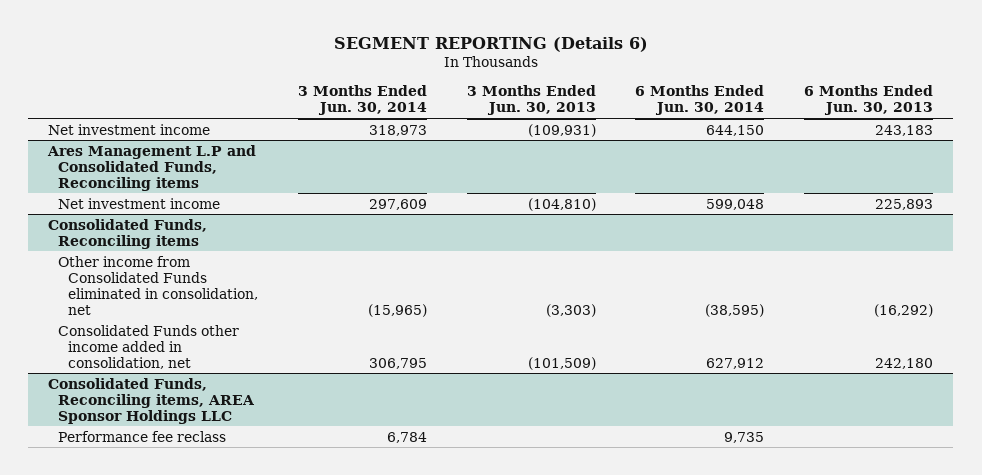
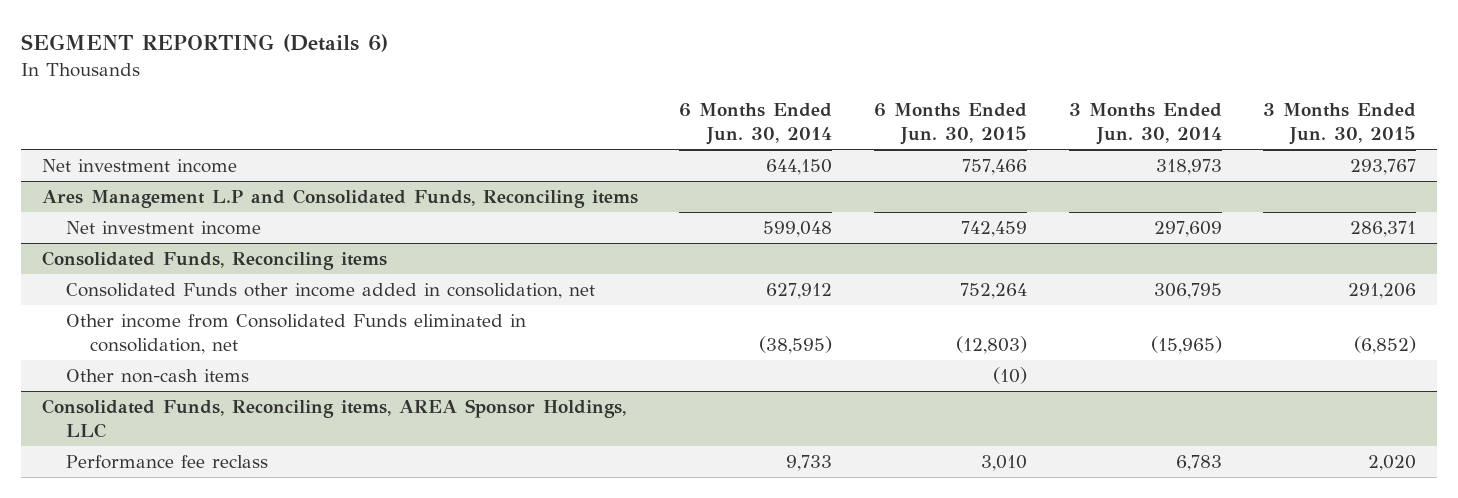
- | 3 Months Ended Jun. 30, 2014 | 3 Months Ended Jun. 30, 2013 | 6 Months Ended Jun. 30, 2014 | 6 Months Ended Jun. 30, 2013
+ | 6 Months Ended Jun. 30, 2014 | 6 Months Ended Jun. 30, 2015 | 3 Months Ended Jun. 30, 2014 | 3 Months Ended Jun. 30, 2015
- Consolidated Funds, Reconciling items, AREA Sponsor Holdings LLC
- Performance fee reclass | 6,784 | | 9,735 |
@ Consolidated Funds, Reconciling items
moved down: Other income from Consolidated Funds eliminated in consolidation, net | (38,595) | (12,803) | (15,965) | (6,852)
+ Other non-cash items | | (10) | |
+ Consolidated Funds, Reconciling items, AREA Sponsor Holdings, LLC
+ Performance fee reclass | 9,733 | 3,010 | 6,783 | 2,020

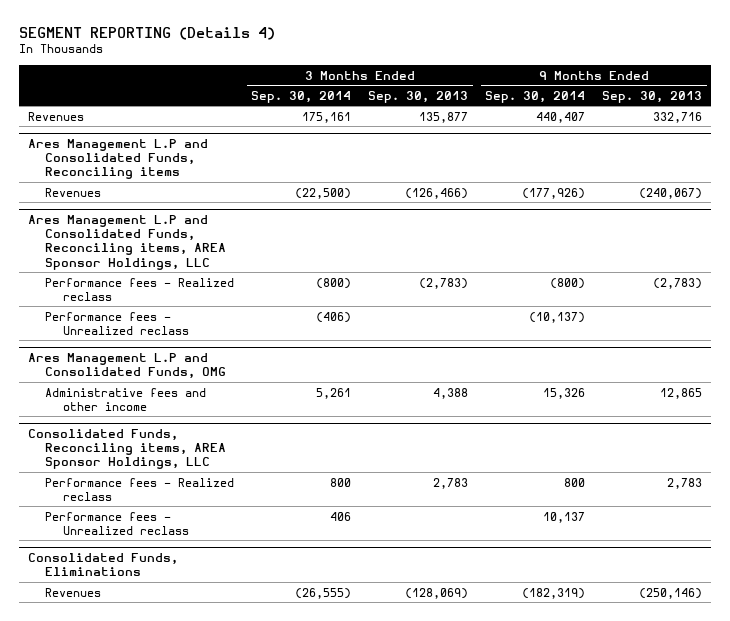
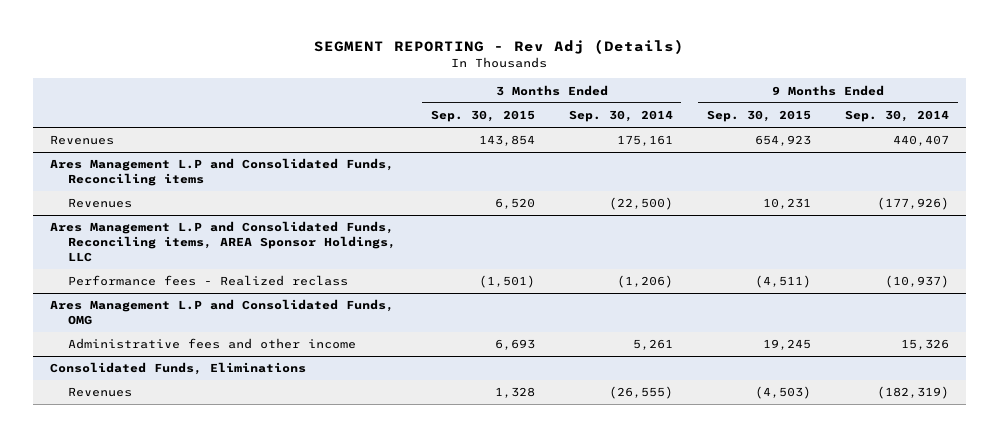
- SEGMENT REPORTING (Details 4)
+ SEGMENT REPORTING - Rev Adj (Details)
- | 3 Months Ended Sep. 30, 2014 | 3 Months Ended Sep. 30, 2013 | 9 Months Ended Sep. 30, 2014 | 9 Months Ended Sep. 30, 2013
+ | 3 Months Ended Sep. 30, 2015 | 3 Months Ended Sep. 30, 2014 | 9 Months Ended Sep. 30, 2015 | 9 Months Ended Sep. 30, 2014
@ Ares Management L.P and Consolidated Funds, Reconciling items, AREA Sponsor Holdings, LLC
- Performance fees - Realized reclass | (800) | (2,783) | (800) | (2,783)
- Performance fees - Unrealized reclass | (406) | | (10,137) |
+ Performance fees - Realized reclass | (1,501) | (1,206) | (4,511) | (10,937)
- Consolidated Funds, Reconciling items, AREA Sponsor Holdings, LLC
- Performance fees - Realized reclass | 800 | 2,783 | 800 | 2,783
- Performance fees - Unrealized reclass | 406 | | 10,137 |

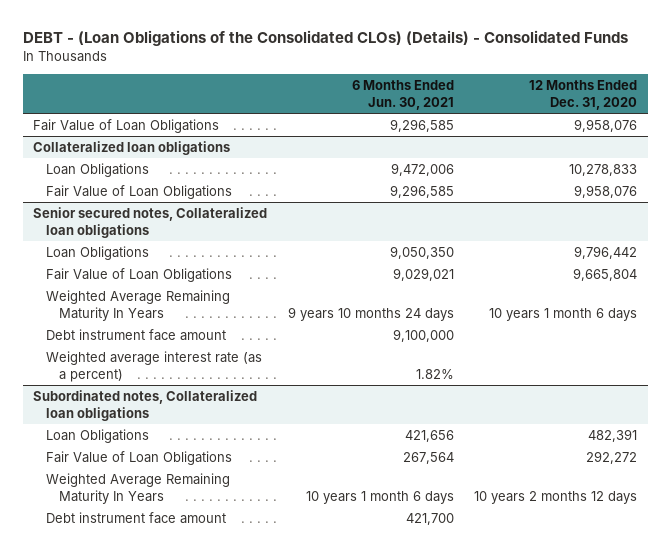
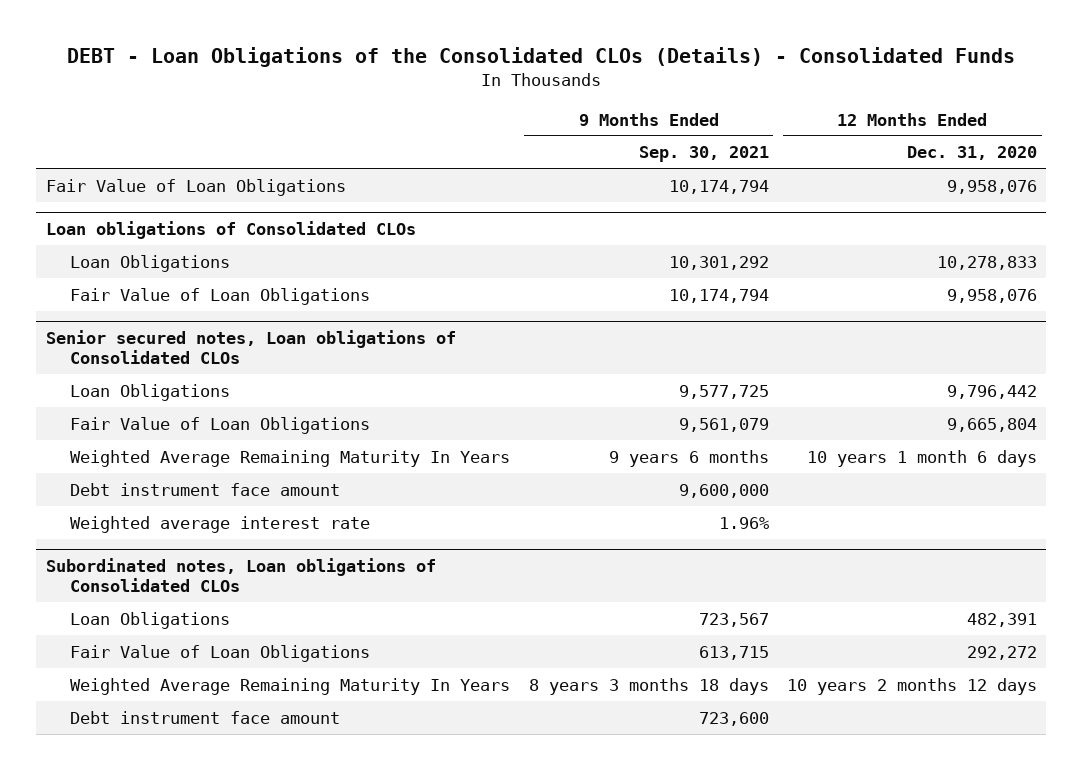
- DEBT - (Loan Obligations of the Consolidated CLOs) (Details) - Consolidated Funds
+ DEBT - Loan Obligations of the Consolidated CLOs (Details) - Consolidated Funds
- | 6 Months Ended Jun. 30, 2021 | 12 Months Ended Dec. 31, 2020
+ | 9 Months Ended Sep. 30, 2021 | 12 Months Ended Dec. 31, 2020
- Collateralized loan obligations
+ Loan obligations of Consolidated CLOs
- Senior secured notes, Collateralized loan obligations
+ Senior secured notes, Loan obligations of Consolidated CLOs
- Weighted average interest rate (as a percent) | 1.82% |
- Subordinated notes, Collateralized loan obligations
+ Weighted average interest rate | 1.96% |
+ Subordinated notes, Loan obligations of Consolidated CLOs

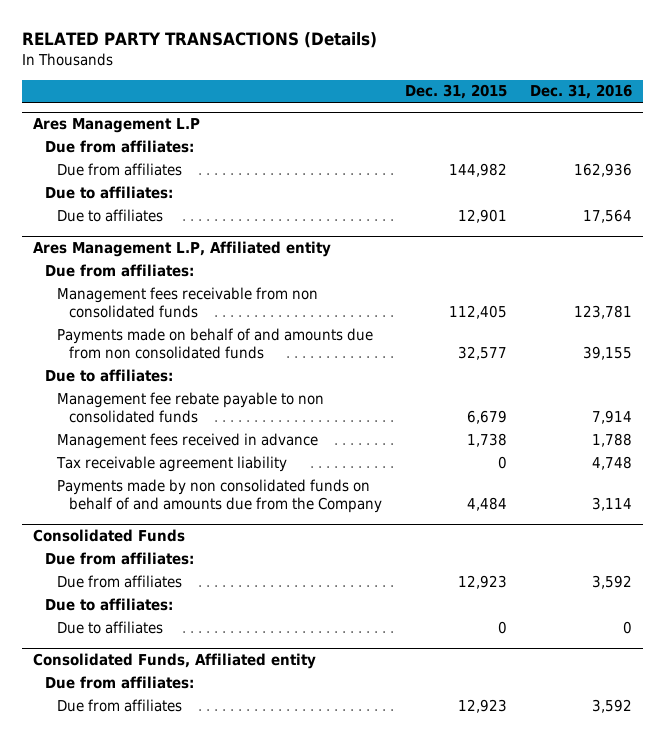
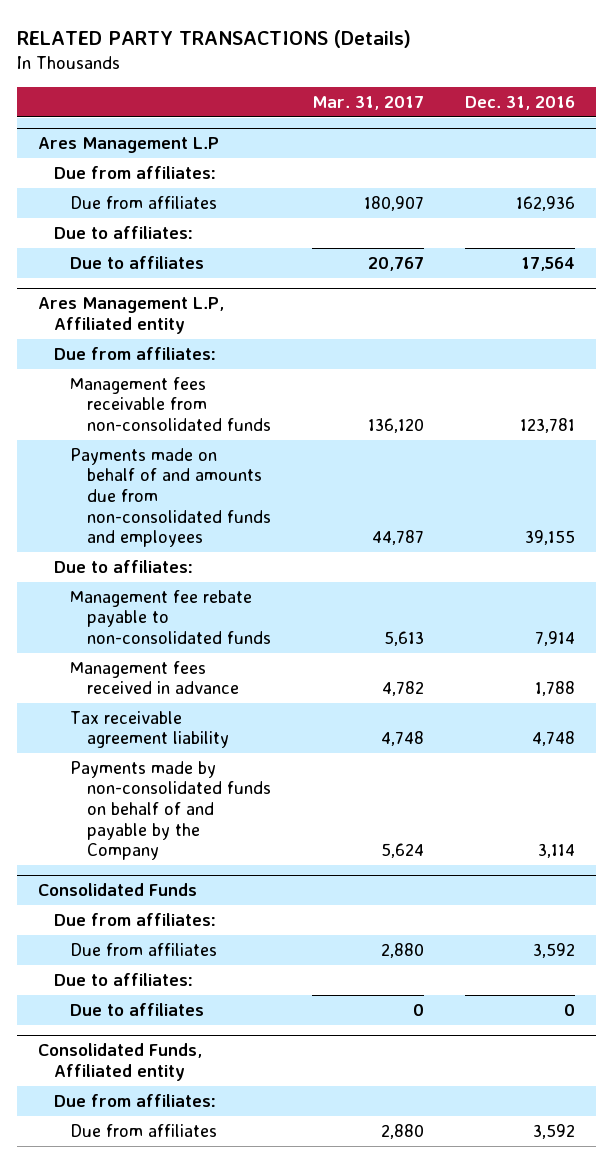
- | Dec. 31, 2015 | Dec. 31, 2016
+ | Mar. 31, 2017 | Dec. 31, 2016
@ Ares Management L.P, Affiliated entity
- Management fees receivable from non consolidated funds | 112,405 | 123,781
- Payments made on behalf of and amounts due from non consolidated funds | 32,577 | 39,155
+ Management fees receivable from non-consolidated funds | 136,120 | 123,781
+ Payments made on behalf of and amounts due from non-consolidated funds and employees | 44,787 | 39,155
- Management fee rebate payable to non consolidated funds | 6,679 | 7,914
+ Management fee rebate payable to non-consolidated funds | 5,613 | 7,914
- Payments made by non consolidated funds on behalf of and amounts due from the Company | 4,484 | 3,114
+ Payments made by non-consolidated funds on behalf of and payable by the Company | 5,624 | 3,114

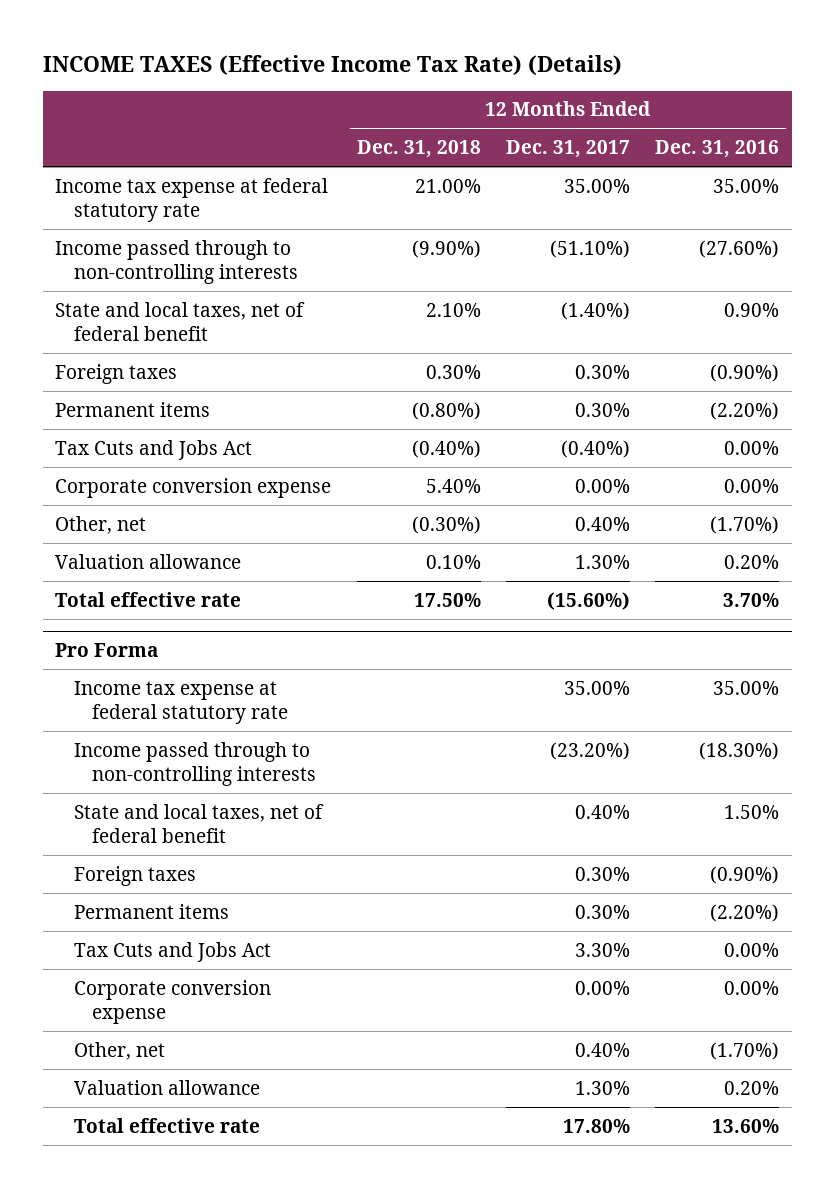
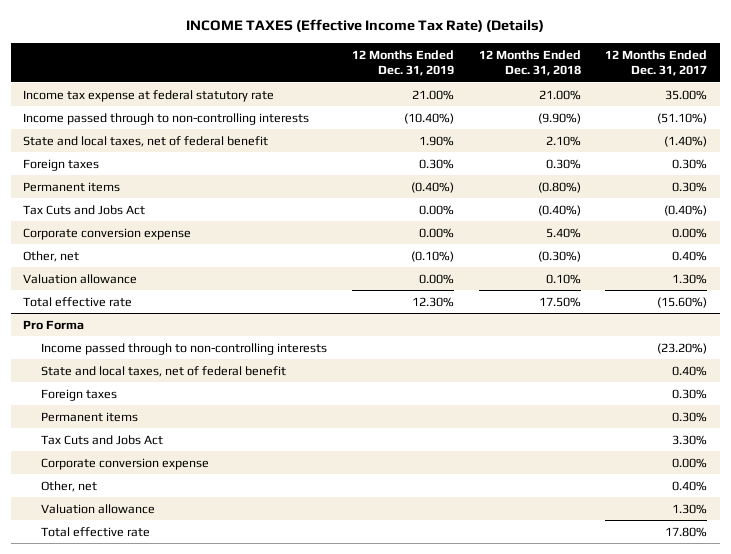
- | 12 Months Ended Dec. 31, 2018 | 12 Months Ended Dec. 31, 2017 | 12 Months Ended Dec. 31, 2016
+ | 12 Months Ended Dec. 31, 2019 | 12 Months Ended Dec. 31, 2018 | 12 Months Ended Dec. 31, 2017
@ Pro Forma
- Income tax expense at federal statutory rate | | 35.00% | 35.00%

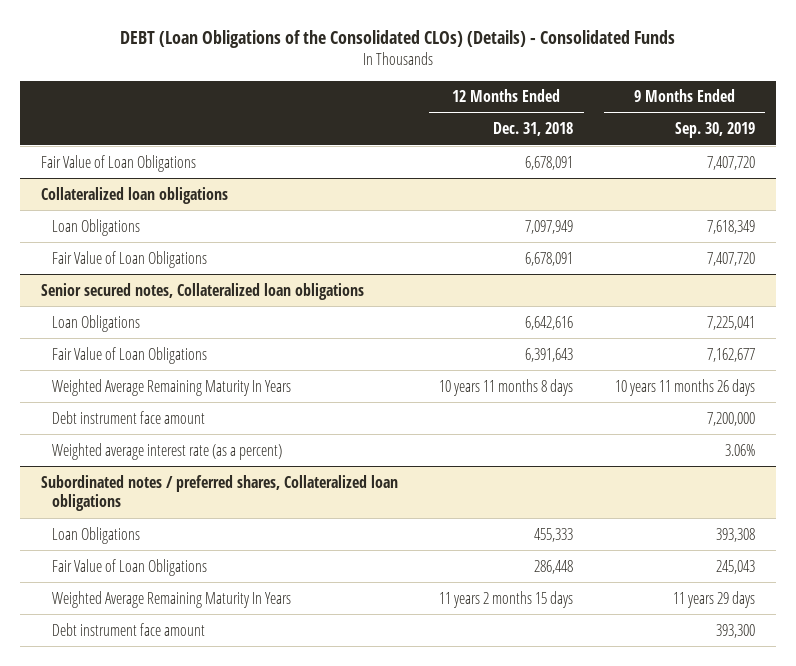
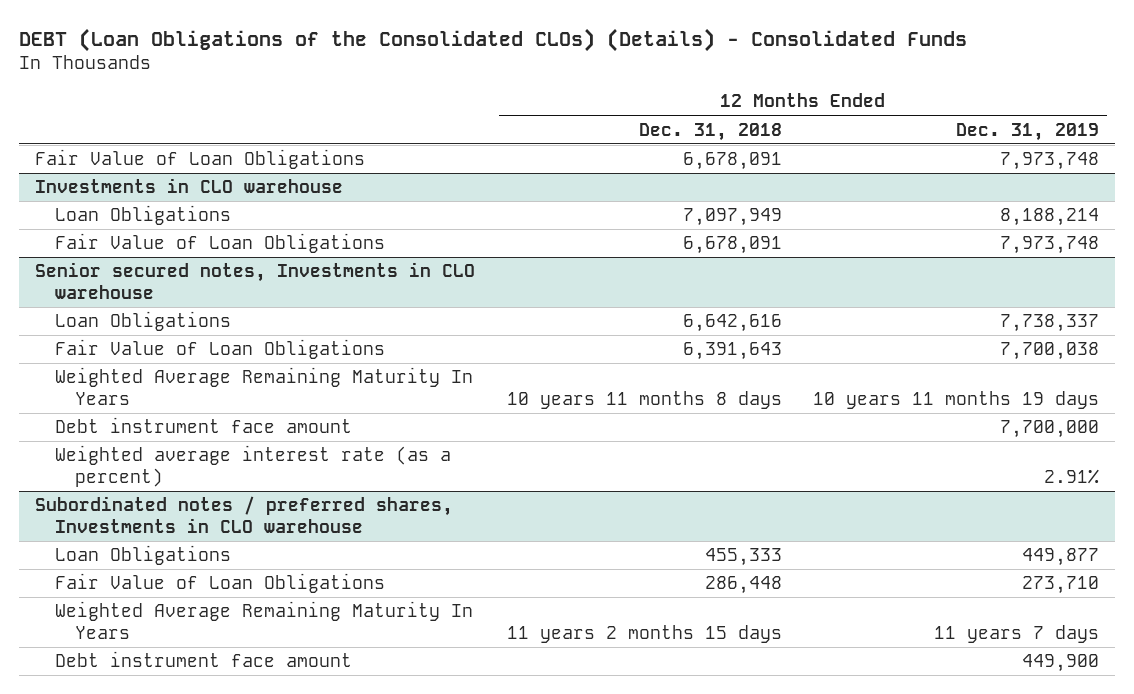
- | 12 Months Ended Dec. 31, 2018 | 9 Months Ended Sep. 30, 2019
+ | 12 Months Ended Dec. 31, 2018 | 12 Months Ended Dec. 31, 2019
- Collateralized loan obligations
+ Investments in CLO warehouse
- Senior secured notes, Collateralized loan obligations
+ Senior secured notes, Investments in CLO warehouse
- Subordinated notes / preferred shares, Collateralized loan obligations
+ Subordinated notes / preferred shares, Investments in CLO warehouse

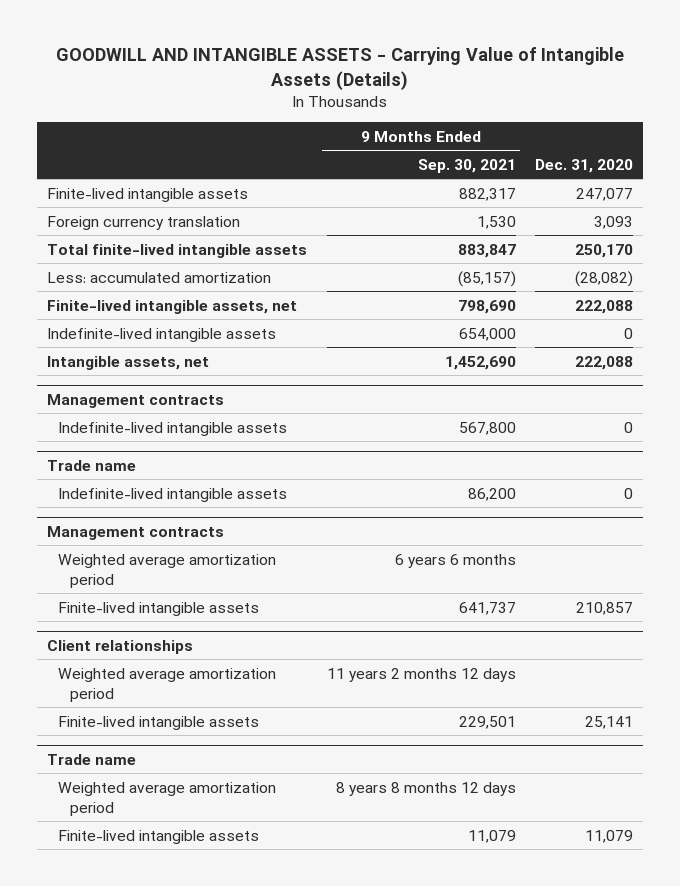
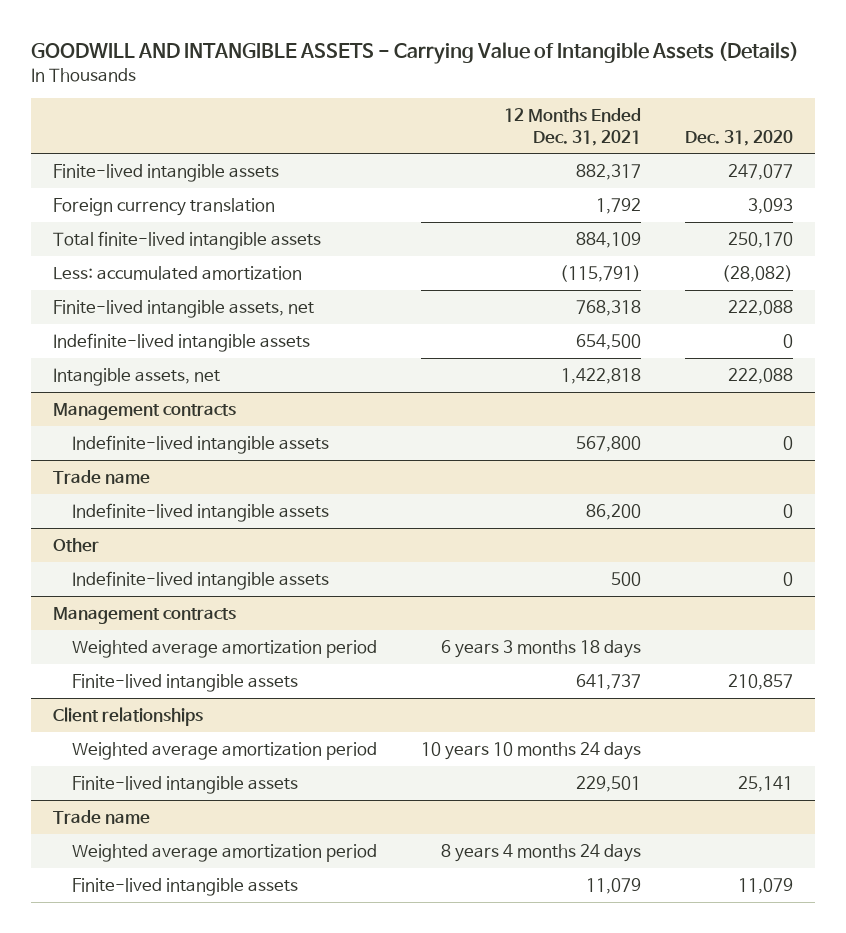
- | 9 Months Ended Sep. 30, 2021 | Dec. 31, 2020
+ | 12 Months Ended Dec. 31, 2021 | Dec. 31, 2020
+ Other
+ Indefinite-lived intangible assets | 500 | 0

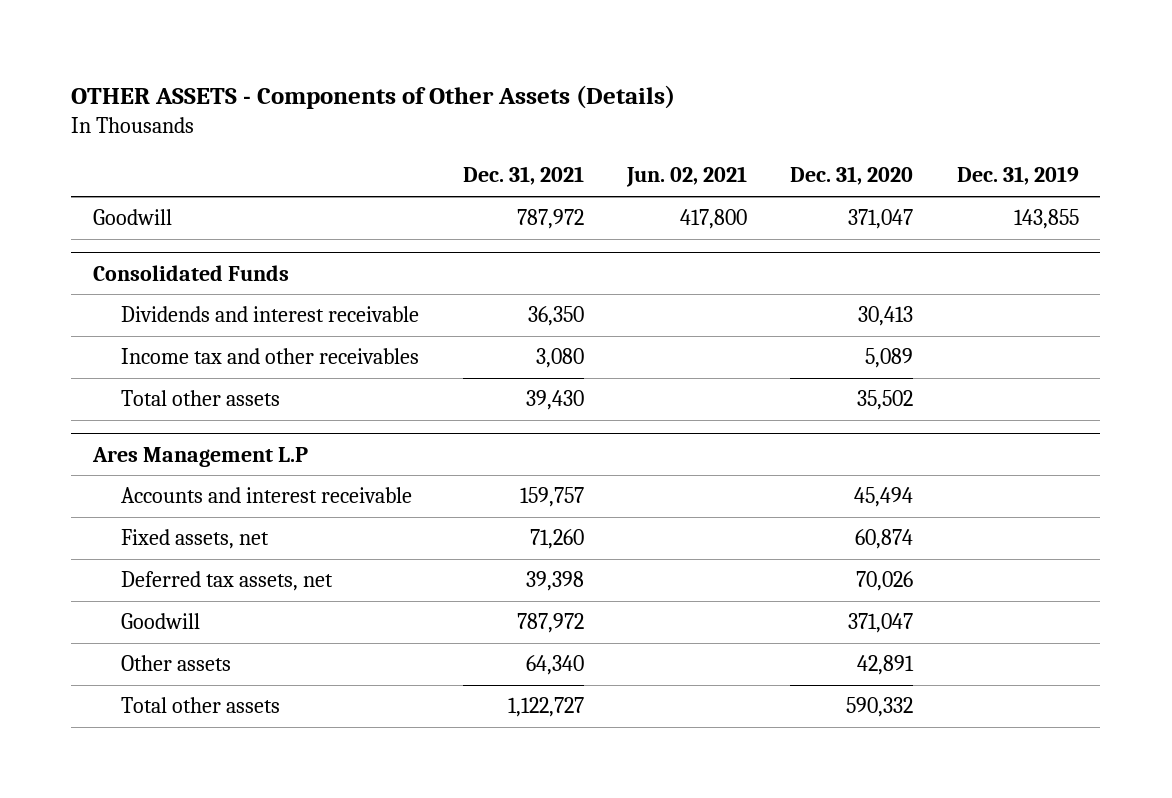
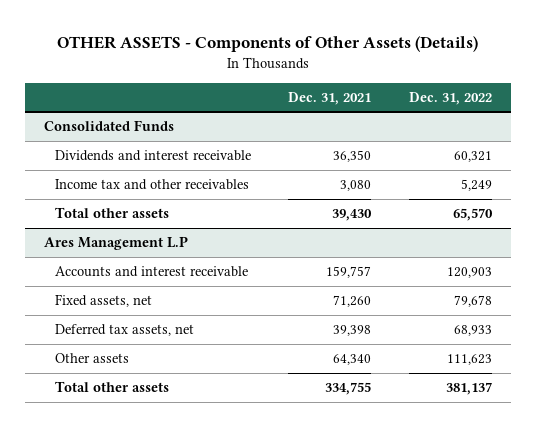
- | Dec. 31, 2021 | Jun. 02, 2021 | Dec. 31, 2020 | Dec. 31, 2019
+ | Dec. 31, 2021 | Dec. 31, 2022
- Goodwill | 787,972 | 417,800 | 371,047 | 143,855
@ Ares Management L.P
- Goodwill | 787,972 | | 371,047 |
- Total other assets | 1,122,727 | | 590,332 |
+ Total other assets | 334,755 | 381,137

